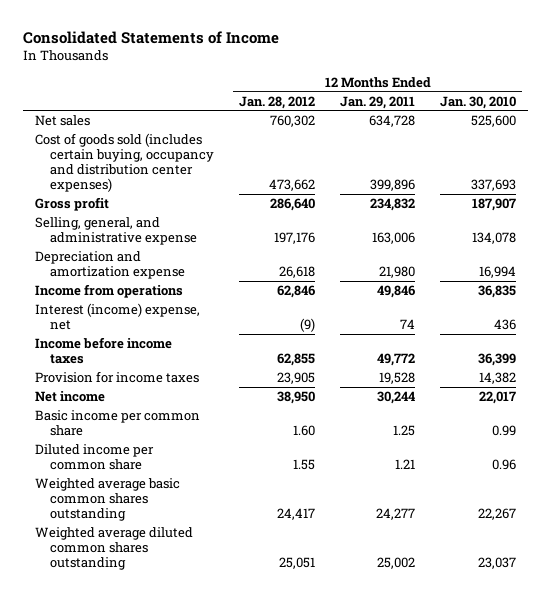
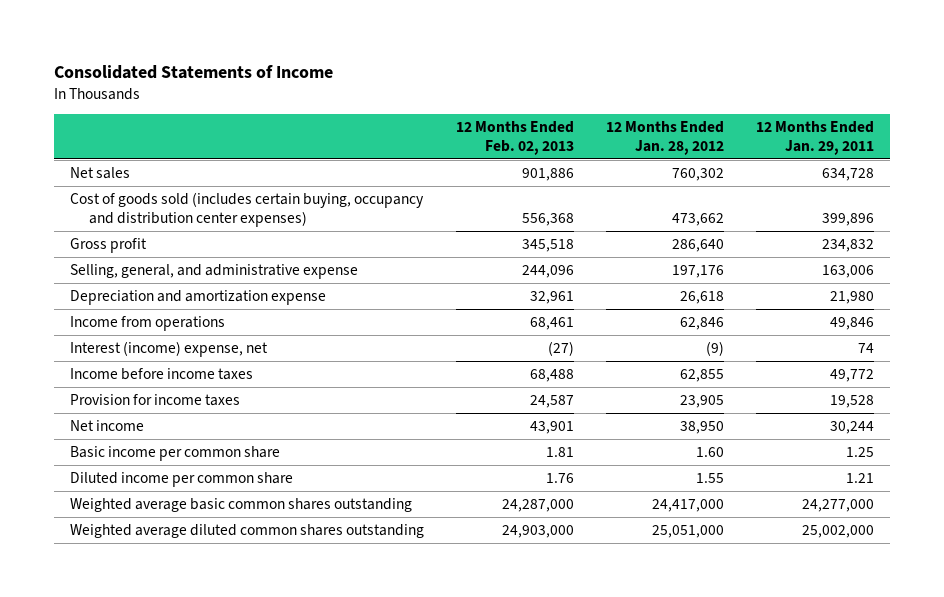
- | 12 Months Ended Jan. 28, 2012 | 12 Months Ended Jan. 29, 2011 | 12 Months Ended Jan. 30, 2010
+ | 12 Months Ended Feb. 02, 2013 | 12 Months Ended Jan. 28, 2012 | 12 Months Ended Jan. 29, 2011
- Weighted average basic common shares outstanding | 24,417 | 24,277 | 22,267
- Weighted average diluted common shares outstanding | 25,051 | 25,002 | 23,037
+ Weighted average basic common shares outstanding | 24,287,000 | 24,417,000 | 24,277,000
+ Weighted average diluted common shares outstanding | 24,903,000 | 25,051,000 | 25,002,000

